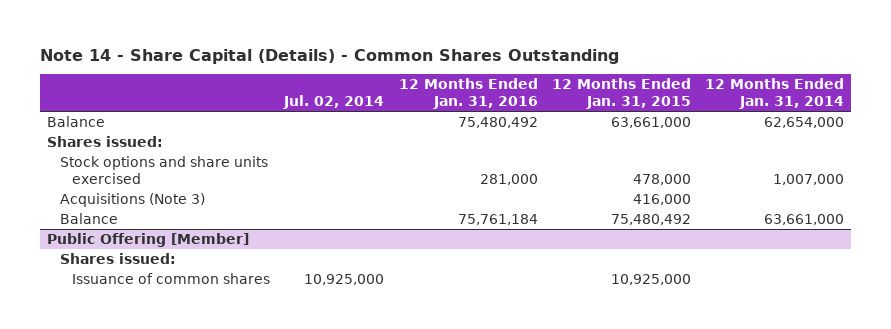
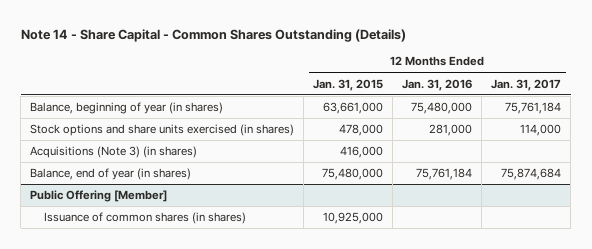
- Note 14 - Share Capital (Details) - Common Shares Outstanding
+ Note 14 - Share Capital - Common Shares Outstanding (Details)
- | Jul. 02, 2014 | 12 Months Ended Jan. 31, 2016 | 12 Months Ended Jan. 31, 2015 | 12 Months Ended Jan. 31, 2014
+ | 12 Months Ended Jan. 31, 2015 | 12 Months Ended Jan. 31, 2016 | 12 Months Ended Jan. 31, 2017
- Balance | | 75,480,492 | 63,661,000 | 62,654,000
- Shares issued:
- Stock options and share units exercised | | 281,000 | 478,000 | 1,007,000
- Acquisitions (Note 3) | | | 416,000 |
- Balance | | 75,761,184 | 75,480,492 | 63,661,000
+ Balance, beginning of year (in shares) | 63,661,000 | 75,480,000 | 75,761,184
+ Stock options and share units exercised (in shares) | 478,000 | 281,000 | 114,000
+ Acquisitions (Note 3) (in shares) | 416,000 | |
+ Balance, end of year (in shares) | 75,480,000 | 75,761,184 | 75,874,684
@ Public Offering [Member]
- Shares issued:
- Issuance of common shares | 10,925,000 | | 10,925,000 |
+ Issuance of common shares (in shares) | 10,925,000 | |

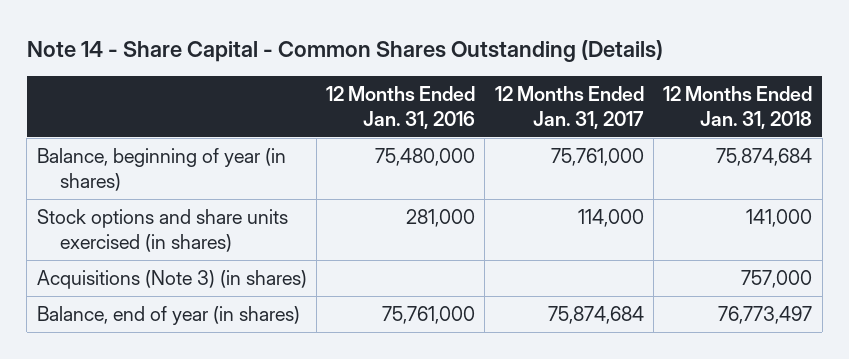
- | 12 Months Ended Jan. 31, 2015 | 12 Months Ended Jan. 31, 2016 | 12 Months Ended Jan. 31, 2017
+ | 12 Months Ended Jan. 31, 2016 | 12 Months Ended Jan. 31, 2017 | 12 Months Ended Jan. 31, 2018
- Balance, beginning of year (in shares) | 63,661,000 | 75,480,000 | 75,761,184
+ Balance, beginning of year (in shares) | 75,480,000 | 75,761,000 | 75,874,684
- Balance, end of year (in shares) | 75,480,000 | 75,761,184 | 75,874,684
- Public Offering [Member]
- Issuance of common shares (in shares) | 10,925,000 | |
+ Balance, end of year (in shares) | 75,761,000 | 75,874,684 | 76,773,497

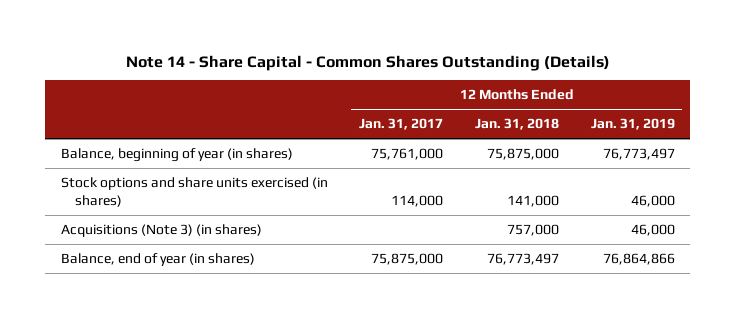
- | 12 Months Ended Jan. 31, 2016 | 12 Months Ended Jan. 31, 2017 | 12 Months Ended Jan. 31, 2018
+ | 12 Months Ended Jan. 31, 2017 | 12 Months Ended Jan. 31, 2018 | 12 Months Ended Jan. 31, 2019
- Balance, beginning of year (in shares) | 75,480,000 | 75,761,000 | 75,874,684
+ Balance, beginning of year (in shares) | 75,761,000 | 75,875,000 | 76,773,497
- Balance, end of year (in shares) | 75,761,000 | 75,874,684 | 76,773,497
+ Balance, end of year (in shares) | 75,875,000 | 76,773,497 | 76,864,866

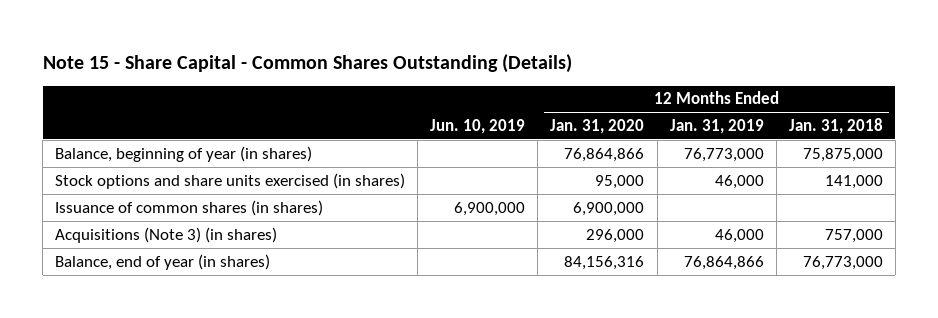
- Note 14 - Share Capital - Common Shares Outstanding (Details)
+ Note 15 - Share Capital - Common Shares Outstanding (Details)
- | 12 Months Ended Jan. 31, 2017 | 12 Months Ended Jan. 31, 2018 | 12 Months Ended Jan. 31, 2019
+ | Jun. 10, 2019 | 12 Months Ended Jan. 31, 2020 | 12 Months Ended Jan. 31, 2019 | 12 Months Ended Jan. 31, 2018
- Balance, beginning of year (in shares) | 75,761,000 | 75,875,000 | 76,773,497
+ Balance, beginning of year (in shares) | | 76,864,866 | 76,773,000 | 75,875,000
+ Issuance of common shares (in shares) | 6,900,000 | 6,900,000 | |
- Balance, end of year (in shares) | 75,875,000 | 76,773,497 | 76,864,866
+ Balance, end of year (in shares) | | 84,156,316 | 76,864,866 | 76,773,000

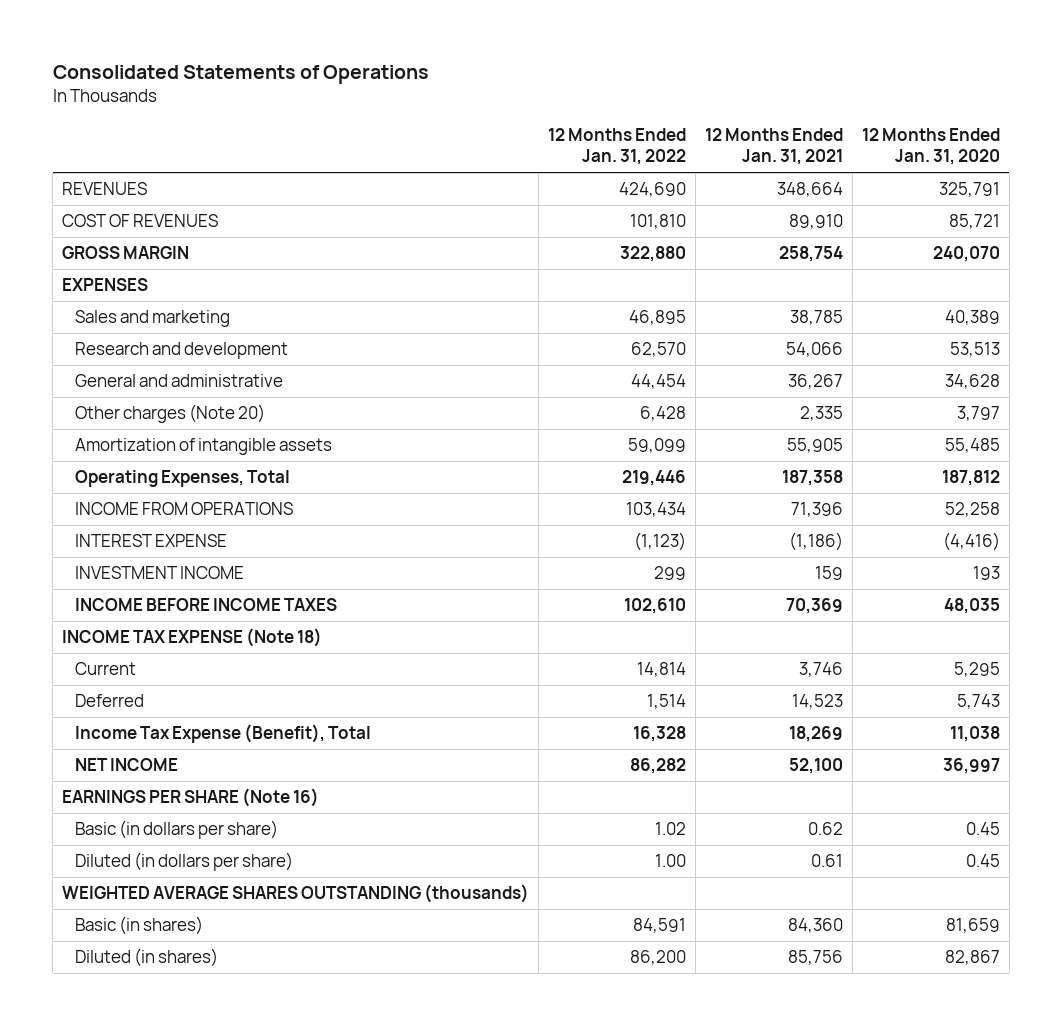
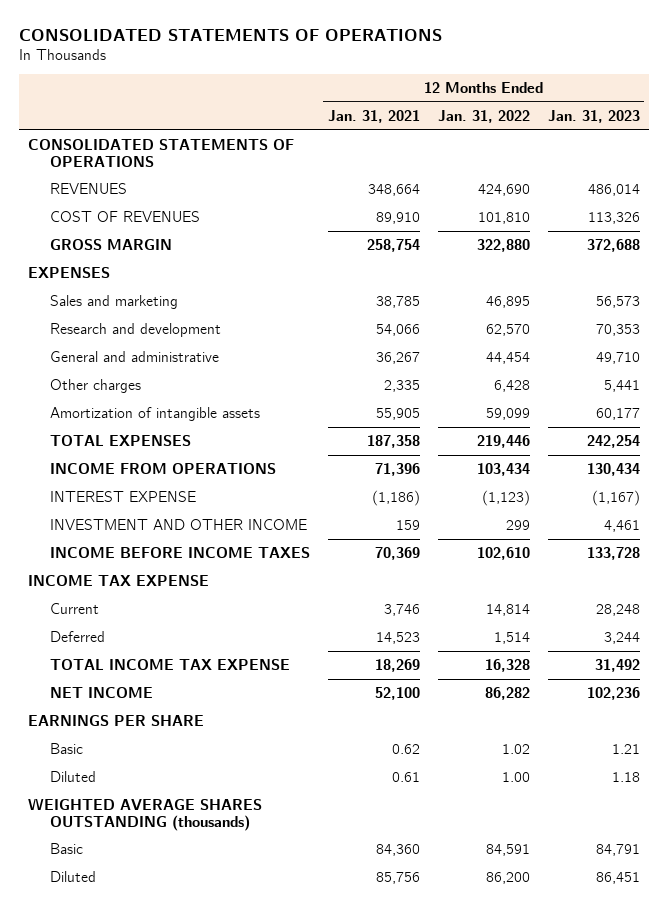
- Consolidated Statements of Operations
+ CONSOLIDATED STATEMENTS OF OPERATIONS
- | 12 Months Ended Jan. 31, 2022 | 12 Months Ended Jan. 31, 2021 | 12 Months Ended Jan. 31, 2020
+ | 12 Months Ended Jan. 31, 2021 | 12 Months Ended Jan. 31, 2022 | 12 Months Ended Jan. 31, 2023
+ CONSOLIDATED STATEMENTS OF OPERATIONS
- Other charges (Note 20) | 6,428 | 2,335 | 3,797
+ Other charges | 2,335 | 6,428 | 5,441
- Operating Expenses, Total | 219,446 | 187,358 | 187,812
+ TOTAL EXPENSES | 187,358 | 219,446 | 242,254
- INVESTMENT INCOME | 299 | 159 | 193
+ INVESTMENT AND OTHER INCOME | 159 | 299 | 4,461
- INCOME TAX EXPENSE (Note 18)
+ INCOME TAX EXPENSE
- Income Tax Expense (Benefit), Total | 16,328 | 18,269 | 11,038
+ TOTAL INCOME TAX EXPENSE | 18,269 | 16,328 | 31,492
- EARNINGS PER SHARE (Note 16)
- Basic (in dollars per share) | 1.02 | 0.62 | 0.45
- Diluted (in dollars per share) | 1.00 | 0.61 | 0.45
+ EARNINGS PER SHARE
+ Basic | 0.62 | 1.02 | 1.21
+ Diluted | 0.61 | 1.00 | 1.18
- Basic (in shares) | 84,591 | 84,360 | 81,659
- Diluted (in shares) | 86,200 | 85,756 | 82,867
+ Basic | 84,360 | 84,591 | 84,791
+ Diluted | 85,756 | 86,200 | 86,451

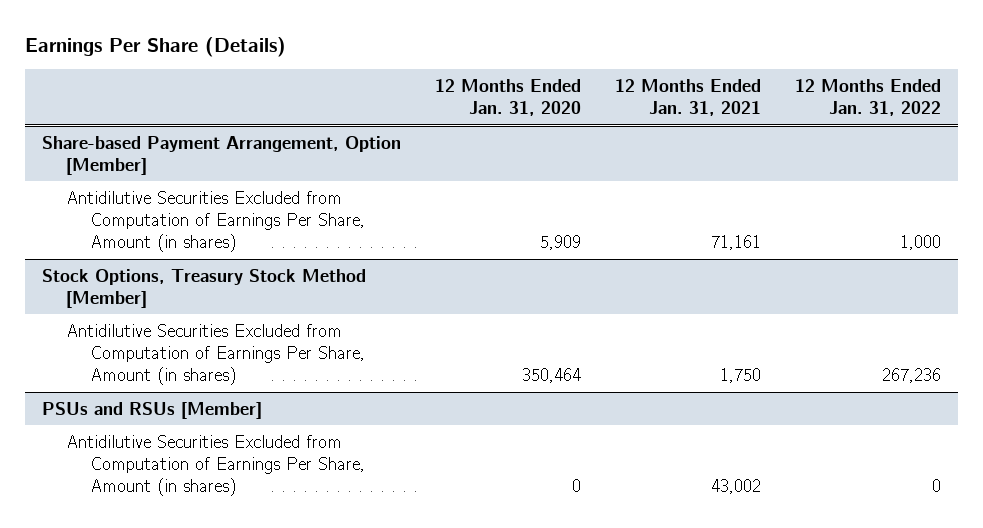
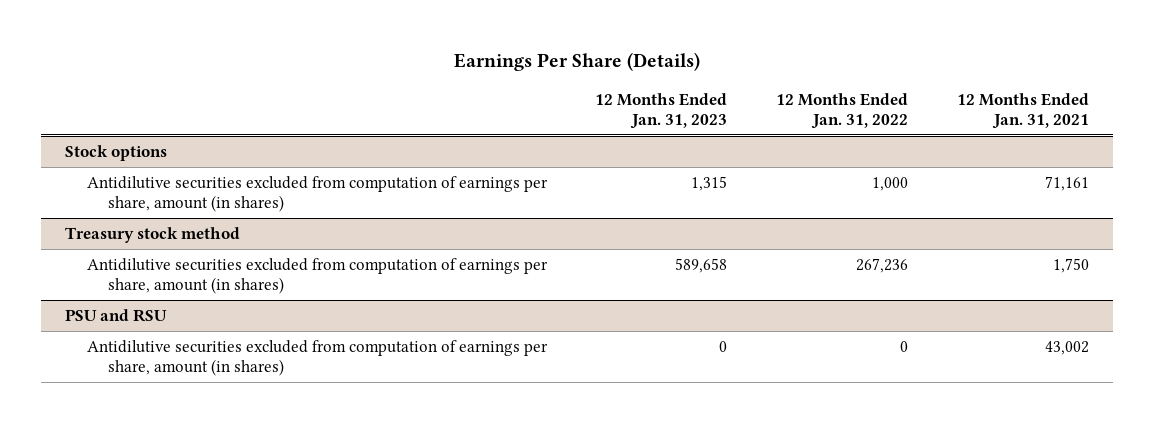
- | 12 Months Ended Jan. 31, 2020 | 12 Months Ended Jan. 31, 2021 | 12 Months Ended Jan. 31, 2022
+ | 12 Months Ended Jan. 31, 2023 | 12 Months Ended Jan. 31, 2022 | 12 Months Ended Jan. 31, 2021
- Share-based Payment Arrangement, Option [Member]
- Antidilutive Securities Excluded from Computation of Earnings Per Share, Amount (in shares) | 5,909 | 71,161 | 1,000
- Stock Options, Treasury Stock Method [Member]
- Antidilutive Securities Excluded from Computation of Earnings Per Share, Amount (in shares) | 350,464 | 1,750 | 267,236
- PSUs and RSUs [Member]
- Antidilutive Securities Excluded from Computation of Earnings Per Share, Amount (in shares) | 0 | 43,002 | 0
+ Stock options
+ Antidilutive securities excluded from computation of earnings per share, amount (in shares) | 1,315 | 1,000 | 71,161
+ Treasury stock method
+ Antidilutive securities excluded from computation of earnings per share, amount (in shares) | 589,658 | 267,236 | 1,750
+ PSU and RSU
+ Antidilutive securities excluded from computation of earnings per share, amount (in shares) | 0 | 0 | 43,002

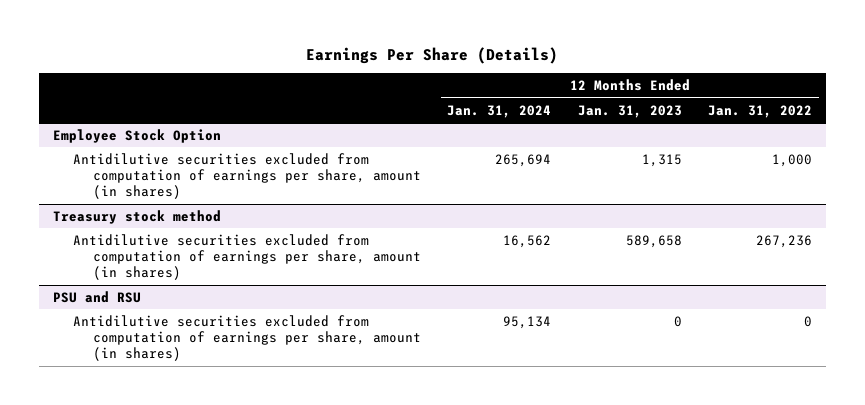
- | 12 Months Ended Jan. 31, 2023 | 12 Months Ended Jan. 31, 2022 | 12 Months Ended Jan. 31, 2021
+ | 12 Months Ended Jan. 31, 2024 | 12 Months Ended Jan. 31, 2023 | 12 Months Ended Jan. 31, 2022
- Stock options
+ Employee Stock Option

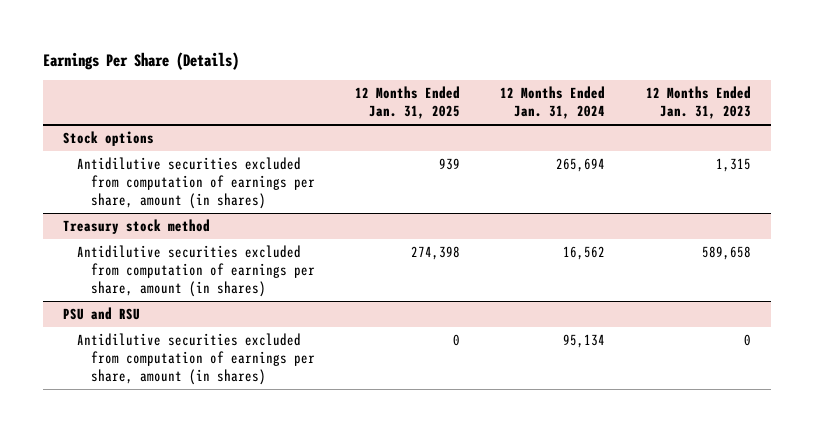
- | 12 Months Ended Jan. 31, 2024 | 12 Months Ended Jan. 31, 2023 | 12 Months Ended Jan. 31, 2022
+ | 12 Months Ended Jan. 31, 2025 | 12 Months Ended Jan. 31, 2024 | 12 Months Ended Jan. 31, 2023
- Employee Stock Option
+ Stock options

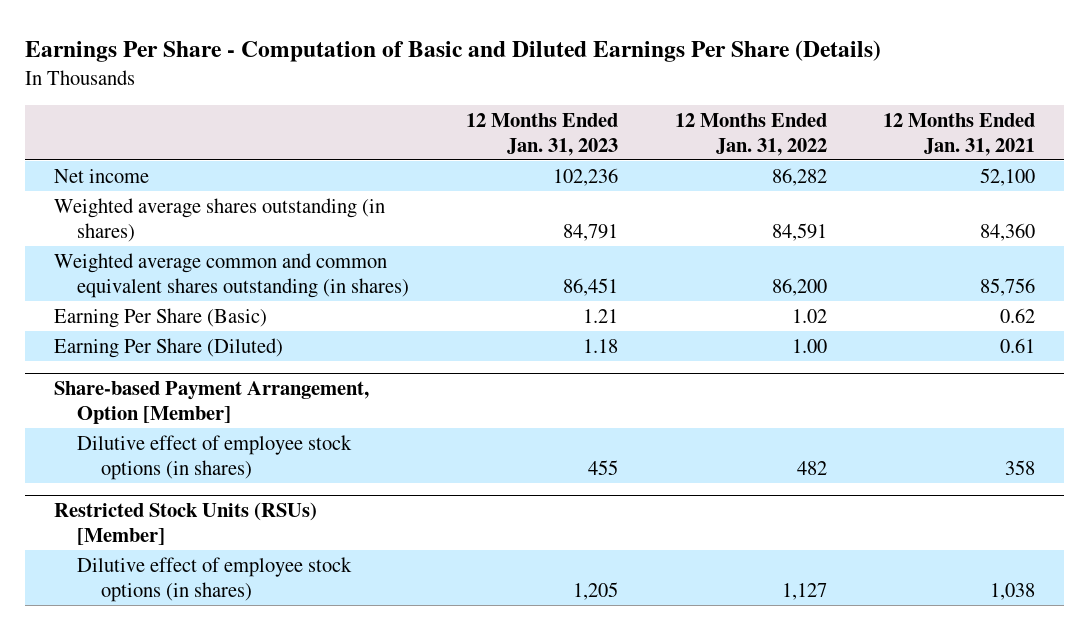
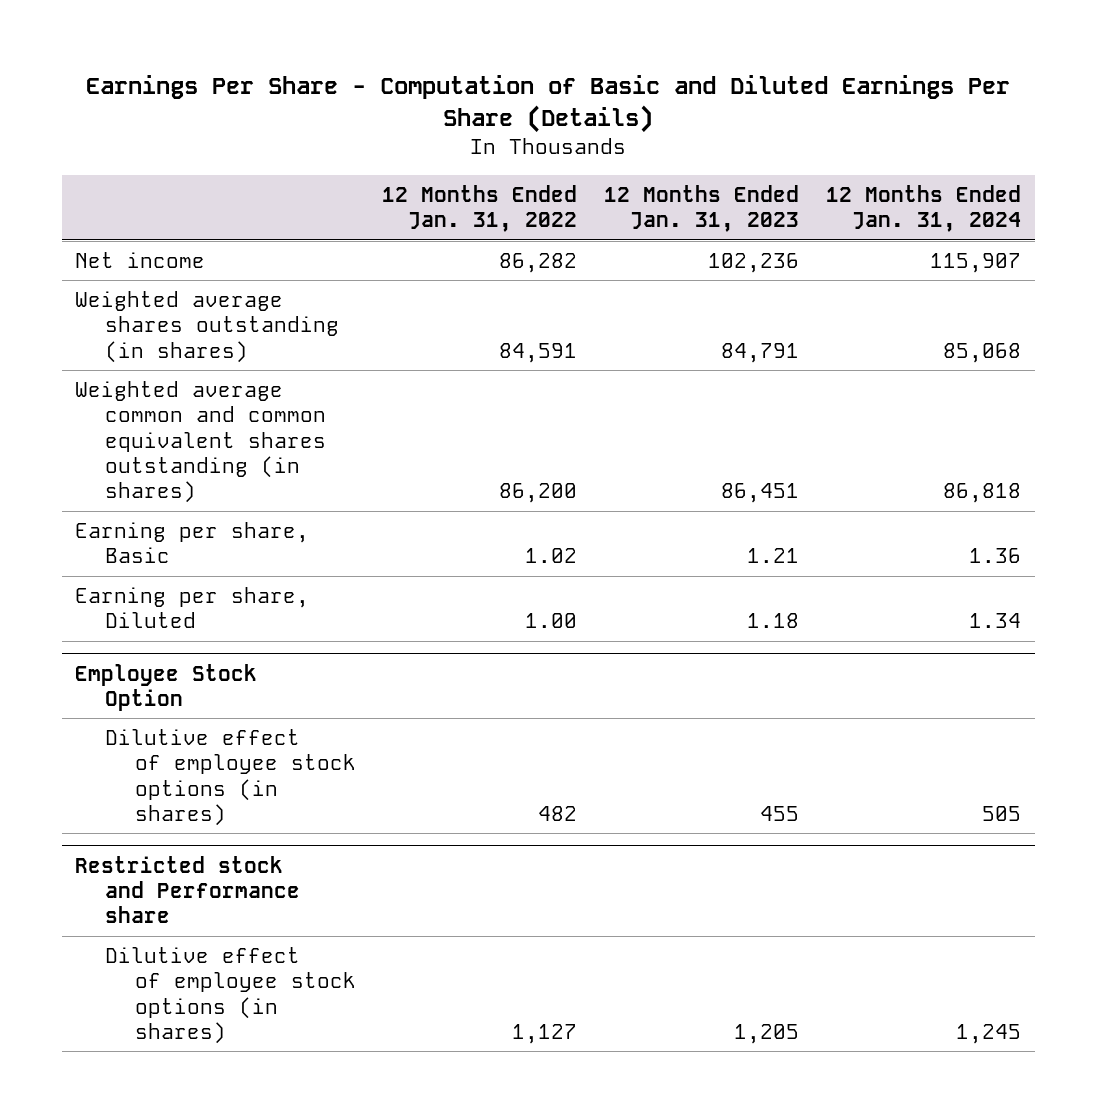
- | 12 Months Ended Jan. 31, 2023 | 12 Months Ended Jan. 31, 2022 | 12 Months Ended Jan. 31, 2021
+ | 12 Months Ended Jan. 31, 2022 | 12 Months Ended Jan. 31, 2023 | 12 Months Ended Jan. 31, 2024
- Earning Per Share (Basic) | 1.21 | 1.02 | 0.62
- Earning Per Share (Diluted) | 1.18 | 1.00 | 0.61
- Share-based Payment Arrangement, Option [Member]
+ Earning per share, Basic | 1.02 | 1.21 | 1.36
+ Earning per share, Diluted | 1.00 | 1.18 | 1.34
+ Employee Stock Option
- Restricted Stock Units (RSUs) [Member]
+ Restricted stock and Performance share

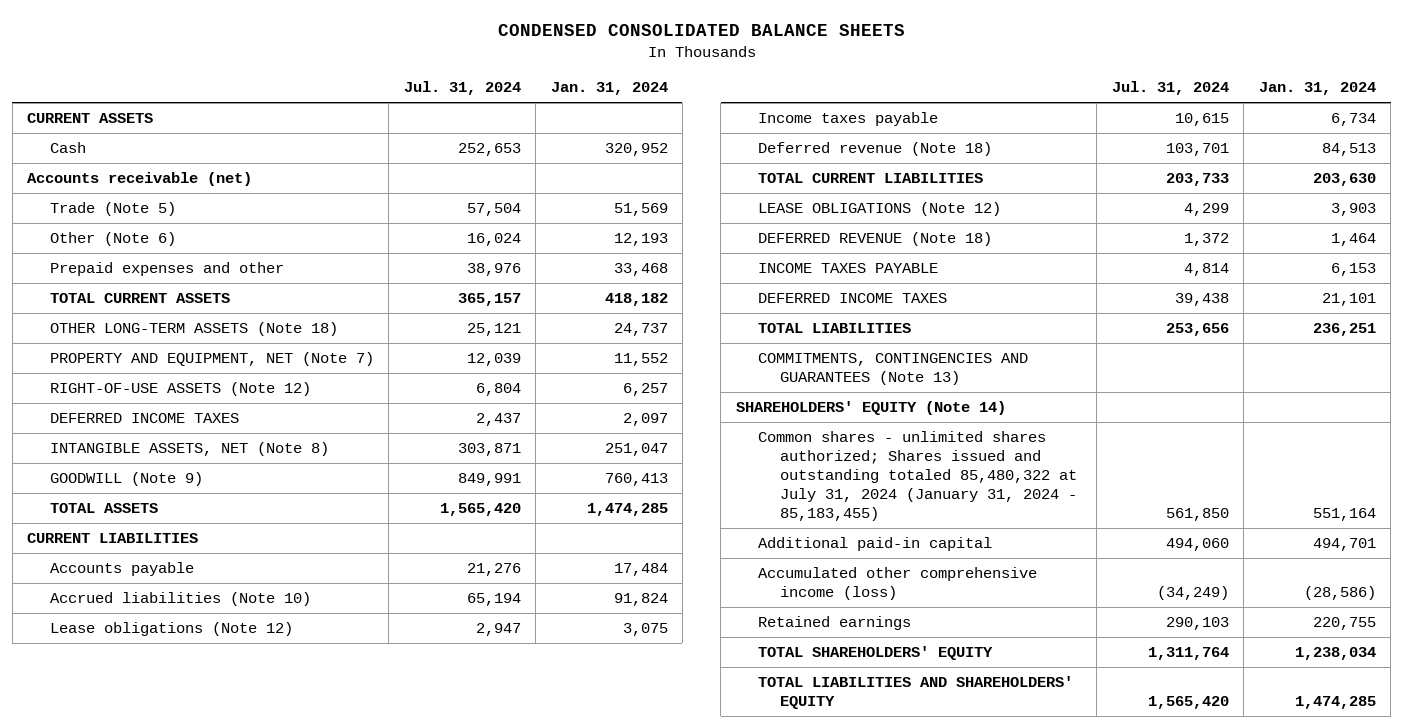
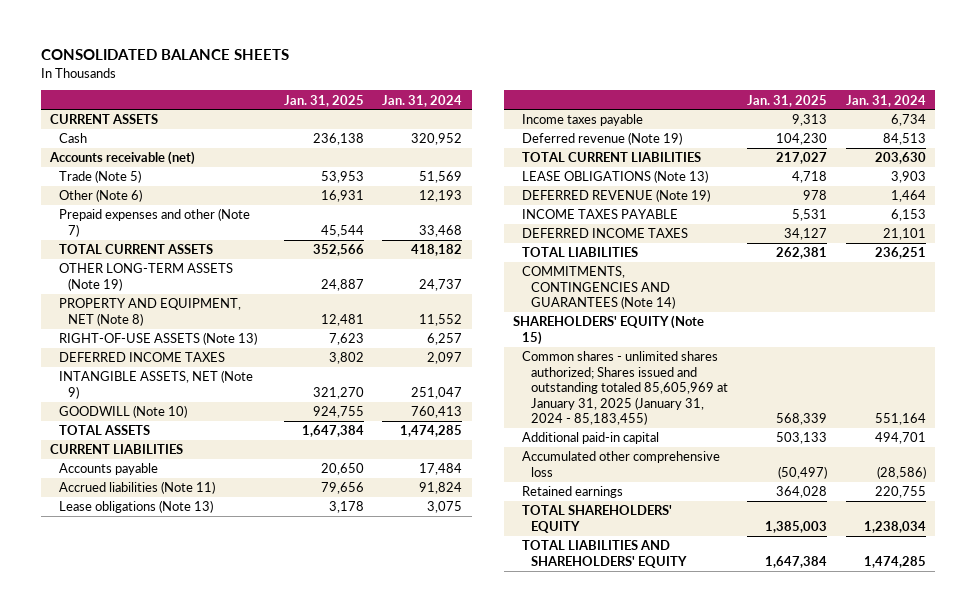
- CONDENSED CONSOLIDATED BALANCE SHEETS
+ CONSOLIDATED BALANCE SHEETS
- | Jul. 31, 2024 | Jan. 31, 2024
+ | Jan. 31, 2025 | Jan. 31, 2024
- Prepaid expenses and other | 38,976 | 33,468
+ Prepaid expenses and other (Note 7) | 45,544 | 33,468
- OTHER LONG-TERM ASSETS (Note 18) | 25,121 | 24,737
- PROPERTY AND EQUIPMENT, NET (Note 7) | 12,039 | 11,552
- RIGHT-OF-USE ASSETS (Note 12) | 6,804 | 6,257
+ OTHER LONG-TERM ASSETS (Note 19) | 24,887 | 24,737
+ PROPERTY AND EQUIPMENT, NET (Note 8) | 12,481 | 11,552
+ RIGHT-OF-USE ASSETS (Note 13) | 7,623 | 6,257
- INTANGIBLE ASSETS, NET (Note 8) | 303,871 | 251,047
- GOODWILL (Note 9) | 849,991 | 760,413
+ INTANGIBLE ASSETS, NET (Note 9) | 321,270 | 251,047
+ GOODWILL (Note 10) | 924,755 | 760,413
- Accrued liabilities (Note 10) | 65,194 | 91,824
- Lease obligations (Note 12) | 2,947 | 3,075
+ Accrued liabilities (Note 11) | 79,656 | 91,824
+ Lease obligations (Note 13) | 3,178 | 3,075
- Deferred revenue (Note 18) | 103,701 | 84,513
+ Deferred revenue (Note 19) | 104,230 | 84,513
- LEASE OBLIGATIONS (Note 12) | 4,299 | 3,903
- DEFERRED REVENUE (Note 18) | 1,372 | 1,464
+ LEASE OBLIGATIONS (Note 13) | 4,718 | 3,903
+ DEFERRED REVENUE (Note 19) | 978 | 1,464
- COMMITMENTS, CONTINGENCIES AND GUARANTEES (Note 13)
- SHAREHOLDERS' EQUITY (Note 14)
- Common shares - unlimited shares authorized; Shares issued and outstanding totaled 85,480,322 at July 31, 2024 (January 31, 2024 - 85,183,455) | 561,850 | 551,164
+ COMMITMENTS, CONTINGENCIES AND GUARANTEES (Note 14)
+ SHAREHOLDERS' EQUITY (Note 15)
+ Common shares - unlimited shares authorized; Shares issued and outstanding totaled 85,605,969 at January 31, 2025 (January 31, 2024 - 85,183,455) | 568,339 | 551,164
- Accumulated other comprehensive income (loss) | (34,249) | (28,586)
+ Accumulated other comprehensive loss | (50,497) | (28,586)

